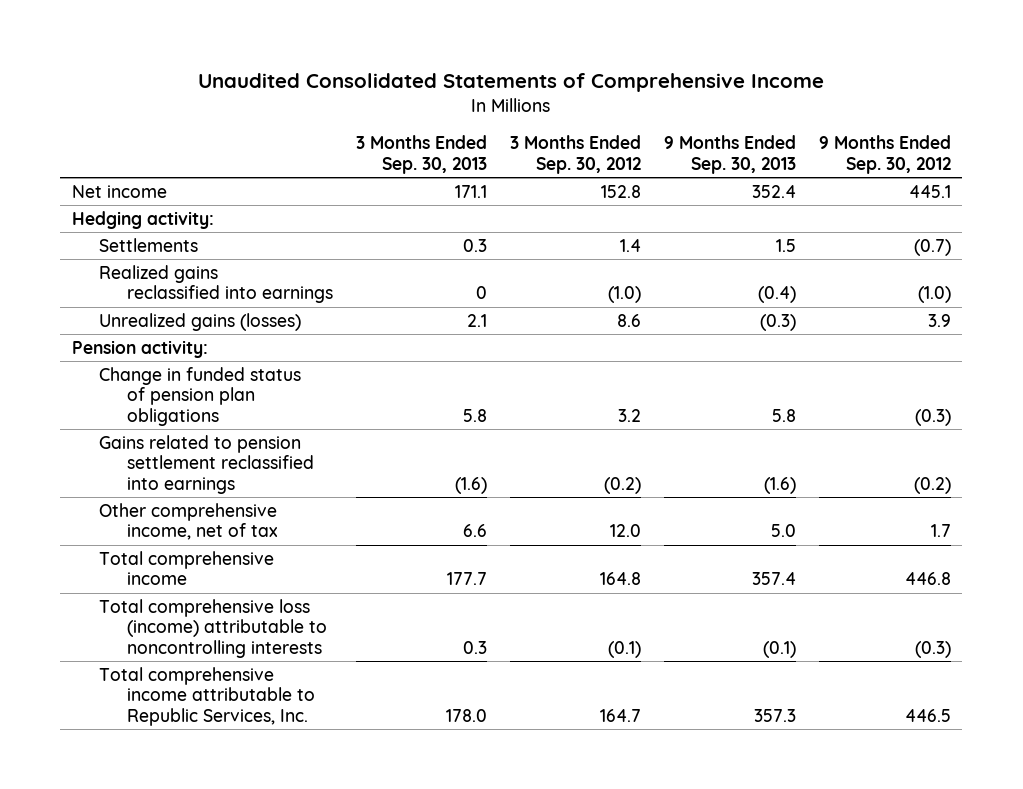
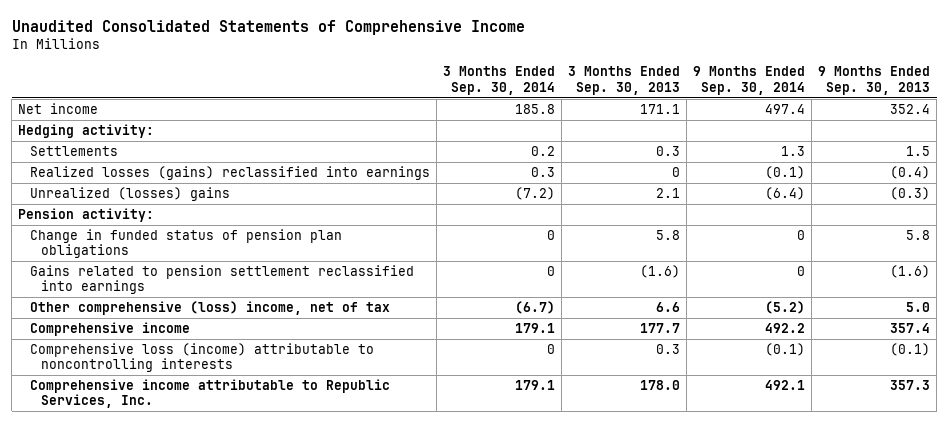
- | 3 Months Ended Sep. 30, 2013 | 3 Months Ended Sep. 30, 2012 | 9 Months Ended Sep. 30, 2013 | 9 Months Ended Sep. 30, 2012
+ | 3 Months Ended Sep. 30, 2014 | 3 Months Ended Sep. 30, 2013 | 9 Months Ended Sep. 30, 2014 | 9 Months Ended Sep. 30, 2013
- Realized gains reclassified into earnings | 0 | (1.0) | (0.4) | (1.0)
- Unrealized gains (losses) | 2.1 | 8.6 | (0.3) | 3.9
+ Realized losses (gains) reclassified into earnings | 0.3 | 0 | (0.1) | (0.4)
+ Unrealized (losses) gains | (7.2) | 2.1 | (6.4) | (0.3)
- Other comprehensive income, net of tax | 6.6 | 12.0 | 5.0 | 1.7
- Total comprehensive income | 177.7 | 164.8 | 357.4 | 446.8
- Total comprehensive loss (income) attributable to noncontrolling interests | 0.3 | (0.1) | (0.1) | (0.3)
- Total comprehensive income attributable to Republic Services, Inc. | 178.0 | 164.7 | 357.3 | 446.5
+ Other comprehensive (loss) income, net of tax | (6.7) | 6.6 | (5.2) | 5.0
+ Comprehensive income | 179.1 | 177.7 | 492.2 | 357.4
+ Comprehensive loss (income) attributable to noncontrolling interests | 0 | 0.3 | (0.1) | (0.1)
+ Comprehensive income attributable to Republic Services, Inc. | 179.1 | 178.0 | 492.1 | 357.3

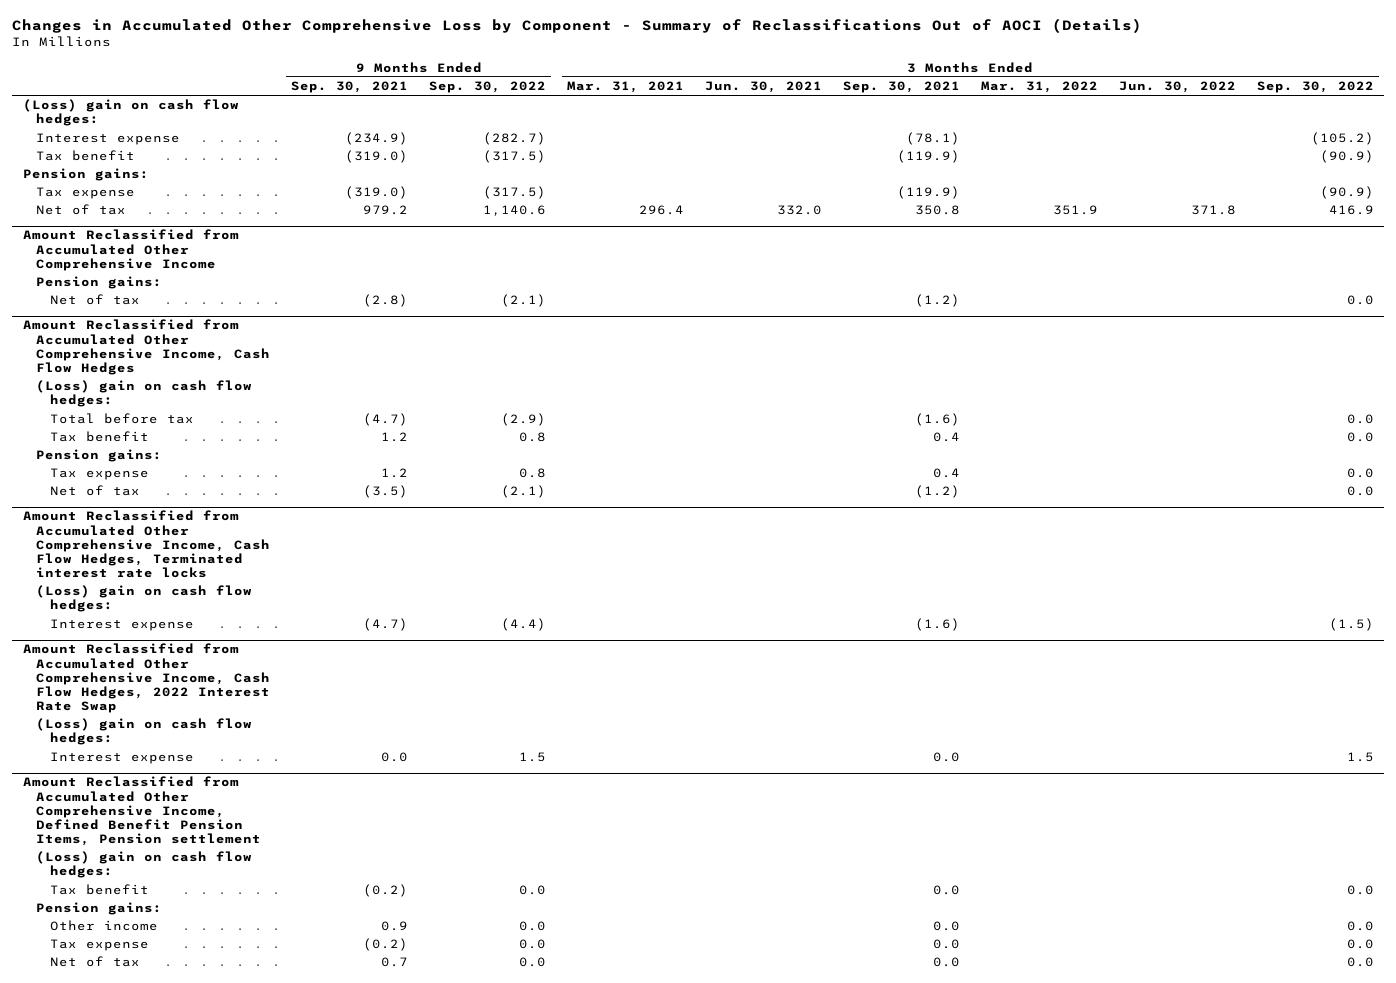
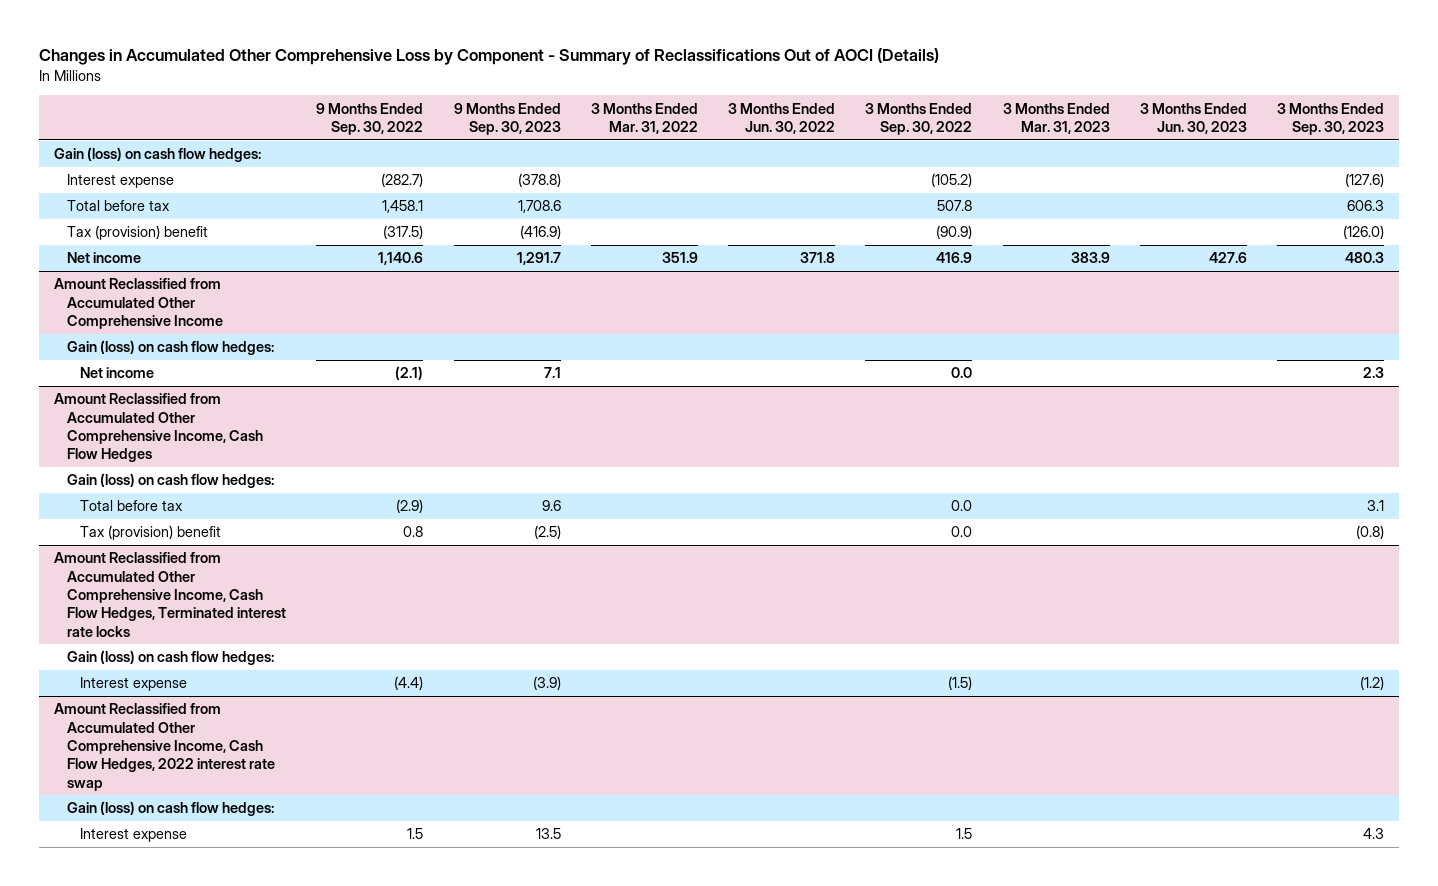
- | 9 Months Ended Sep. 30, 2021 | 9 Months Ended Sep. 30, 2022 | 3 Months Ended Mar. 31, 2021 | 3 Months Ended Jun. 30, 2021 | 3 Months Ended Sep. 30, 2021 | 3 Months Ended Mar. 31, 2022 | 3 Months Ended Jun. 30, 2022 | 3 Months Ended Sep. 30, 2022
+ | 9 Months Ended Sep. 30, 2022 | 9 Months Ended Sep. 30, 2023 | 3 Months Ended Mar. 31, 2022 | 3 Months Ended Jun. 30, 2022 | 3 Months Ended Sep. 30, 2022 | 3 Months Ended Mar. 31, 2023 | 3 Months Ended Jun. 30, 2023 | 3 Months Ended Sep. 30, 2023
- (Loss) gain on cash flow hedges:
+ Gain (loss) on cash flow hedges:
- Tax benefit | (319.0) | (317.5) | | | (119.9) | | | (90.9)
- Pension gains:
- Tax expense | (319.0) | (317.5) | | | (119.9) | | | (90.9)
- Net of tax | 979.2 | 1,140.6 | 296.4 | 332.0 | 350.8 | 351.9 | 371.8 | 416.9
+ Total before tax | 1,458.1 | 1,708.6 | | | 507.8 | | | 606.3
+ Tax (provision) benefit | (317.5) | (416.9) | | | (90.9) | | | (126.0)
+ Net income | 1,140.6 | 1,291.7 | 351.9 | 371.8 | 416.9 | 383.9 | 427.6 | 480.3
@ Amount Reclassified from Accumulated Other Comprehensive Income
- Pension gains:
- Net of tax | (2.8) | (2.1) | | | (1.2) | | | 0.0
+ Gain (loss) on cash flow hedges:
+ Net income | (2.1) | 7.1 | | | 0.0 | | | 2.3
@ Amount Reclassified from Accumulated Other Comprehensive Income, Cash Flow Hedges
- (Loss) gain on cash flow hedges:
+ Gain (loss) on cash flow hedges:
- Tax benefit | 1.2 | 0.8 | | | 0.4 | | | 0.0
- Pension gains:
- Tax expense | 1.2 | 0.8 | | | 0.4 | | | 0.0
- Net of tax | (3.5) | (2.1) | | | (1.2) | | | 0.0
+ Tax (provision) benefit | 0.8 | (2.5) | | | 0.0 | | | (0.8)
@ Amount Reclassified from Accumulated Other Comprehensive Income, Cash Flow Hedges, Terminated interest rate locks
- (Loss) gain on cash flow hedges:
+ Gain (loss) on cash flow hedges:
- Amount Reclassified from Accumulated Other Comprehensive Income, Cash Flow Hedges, 2022 Interest Rate Swap
- (Loss) gain on cash flow hedges:
+ Amount Reclassified from Accumulated Other Comprehensive Income, Cash Flow Hedges, 2022 interest rate swap
+ Gain (loss) on cash flow hedges:
- Amount Reclassified from Accumulated Other Comprehensive Income, Defined Benefit Pension Items, Pension settlement
- (Loss) gain on cash flow hedges:
- Tax benefit | (0.2) | 0.0 | | | 0.0 | | | 0.0
- Pension gains:
- Other income | 0.9 | 0.0 | | | 0.0 | | | 0.0
- Tax expense | (0.2) | 0.0 | | | 0.0 | | | 0.0
- Net of tax | 0.7 | 0.0 | | | 0.0 | | | 0.0

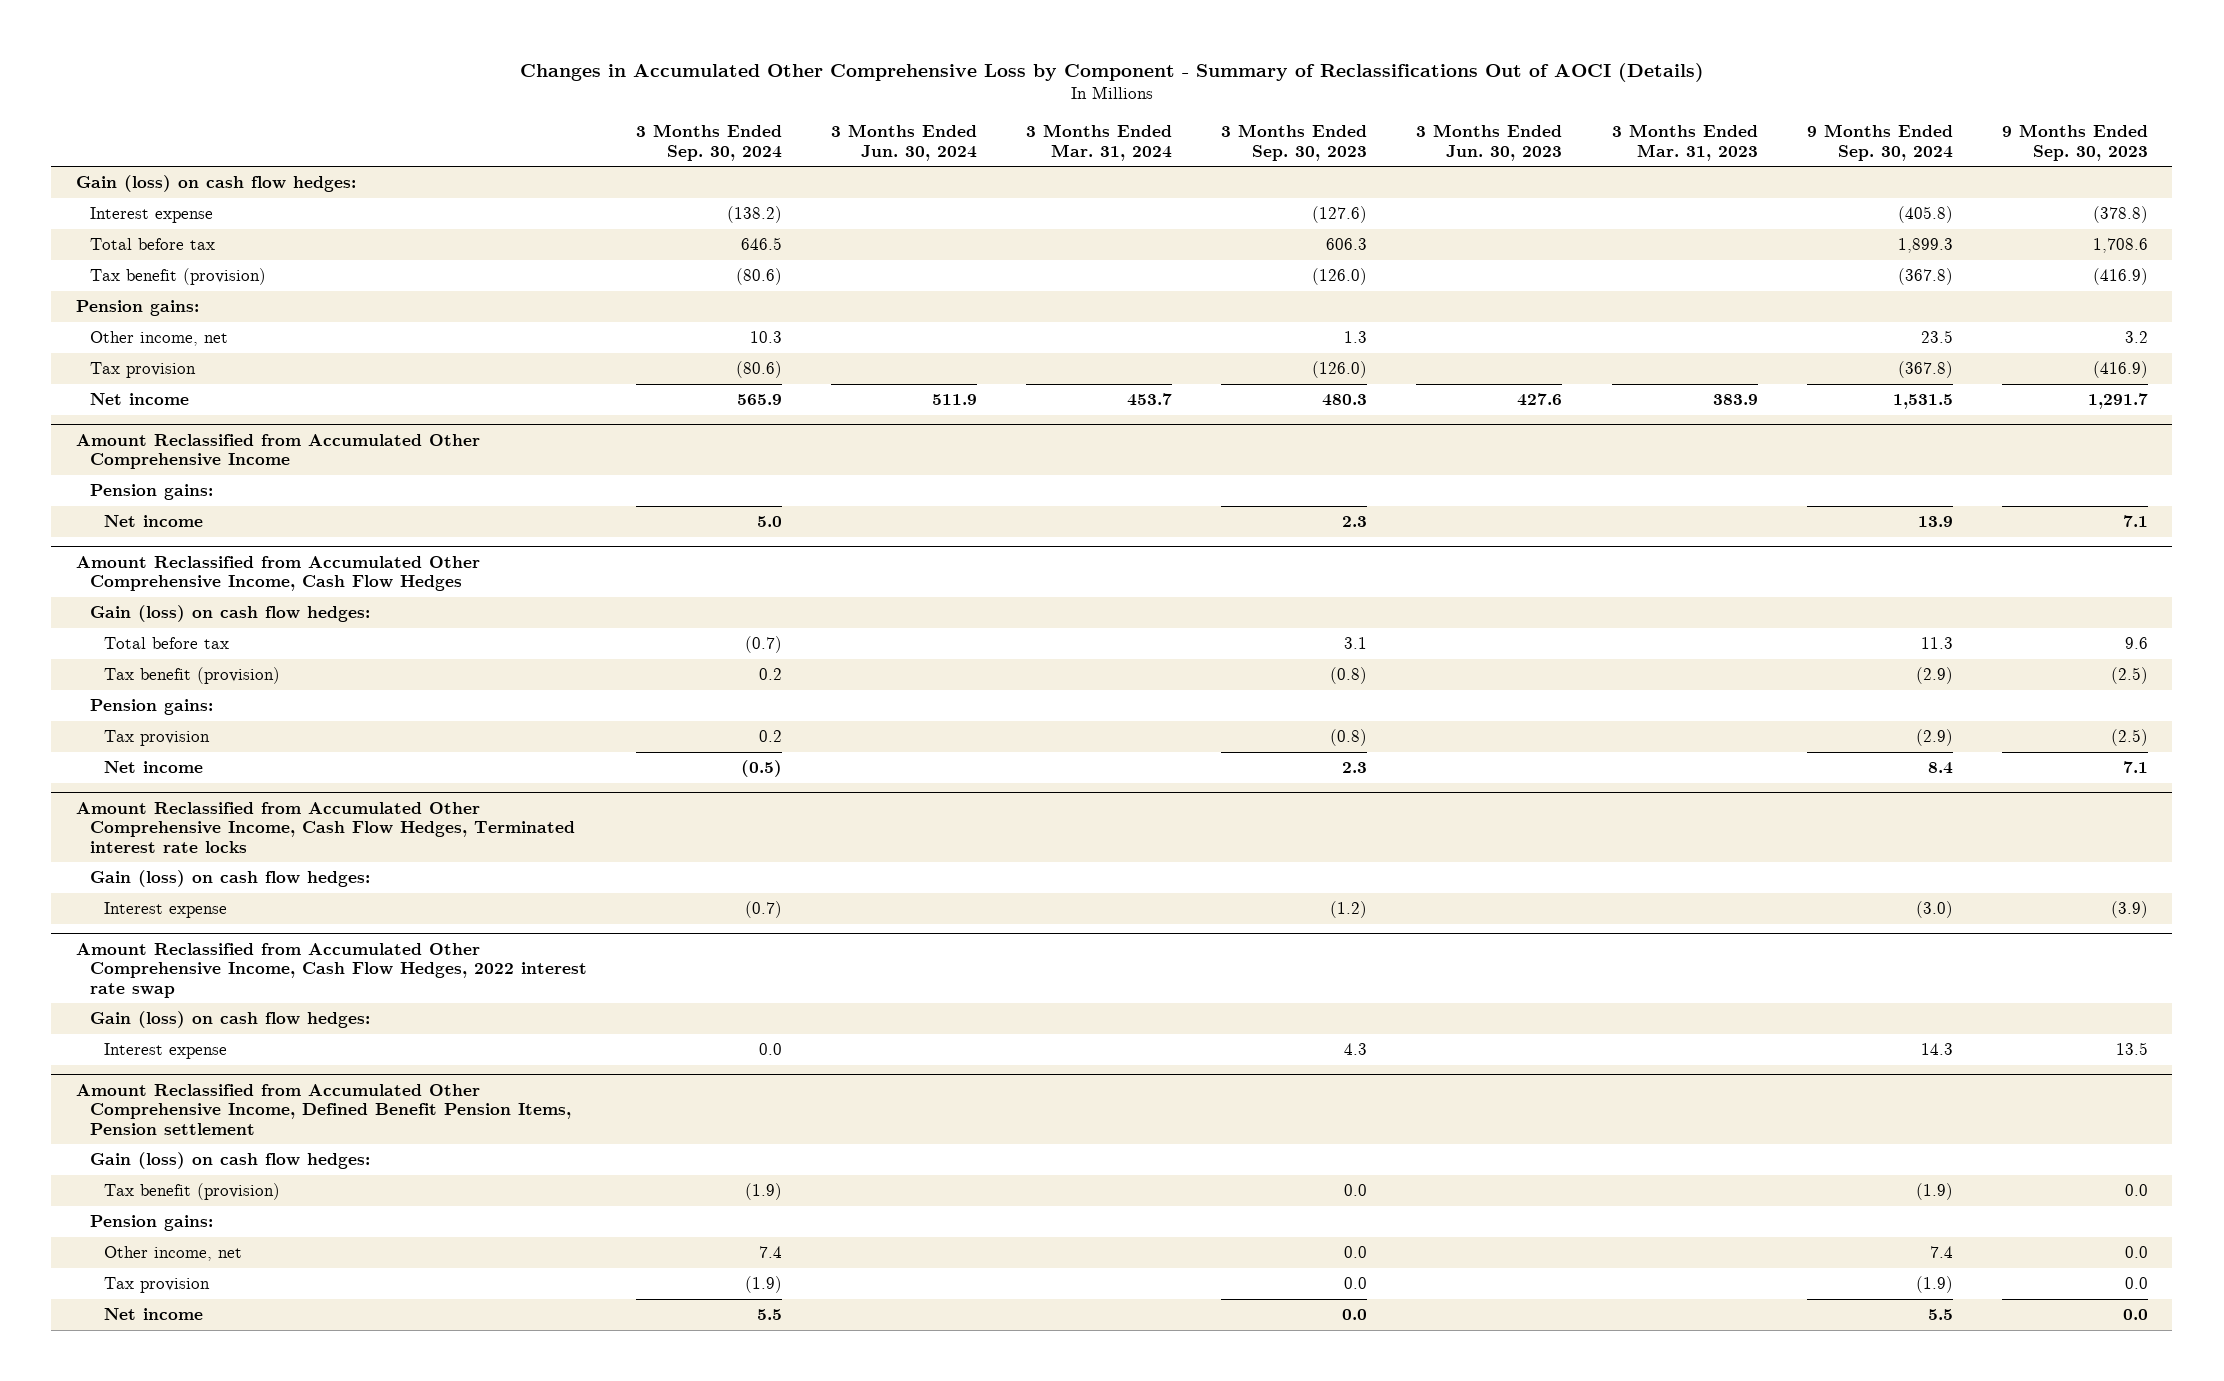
- | 9 Months Ended Sep. 30, 2022 | 9 Months Ended Sep. 30, 2023 | 3 Months Ended Mar. 31, 2022 | 3 Months Ended Jun. 30, 2022 | 3 Months Ended Sep. 30, 2022 | 3 Months Ended Mar. 31, 2023 | 3 Months Ended Jun. 30, 2023 | 3 Months Ended Sep. 30, 2023
+ | 3 Months Ended Sep. 30, 2024 | 3 Months Ended Jun. 30, 2024 | 3 Months Ended Mar. 31, 2024 | 3 Months Ended Sep. 30, 2023 | 3 Months Ended Jun. 30, 2023 | 3 Months Ended Mar. 31, 2023 | 9 Months Ended Sep. 30, 2024 | 9 Months Ended Sep. 30, 2023
- Tax (provision) benefit | (317.5) | (416.9) | | | (90.9) | | | (126.0)
+ Tax benefit (provision) | (80.6) | | | (126.0) | | | (367.8) | (416.9)
+ Pension gains:
+ Other income, net | 10.3 | | | 1.3 | | | 23.5 | 3.2
+ Tax provision | (80.6) | | | (126.0) | | | (367.8) | (416.9)
@ Amount Reclassified from Accumulated Other Comprehensive Income
- Gain (loss) on cash flow hedges:
+ Pension gains:
@ Amount Reclassified from Accumulated Other Comprehensive Income, Cash Flow Hedges
- Tax (provision) benefit | 0.8 | (2.5) | | | 0.0 | | | (0.8)
+ Tax benefit (provision) | 0.2 | | | (0.8) | | | (2.9) | (2.5)
+ Pension gains:
+ Tax provision | 0.2 | | | (0.8) | | | (2.9) | (2.5)
+ Net income | (0.5) | | | 2.3 | | | 8.4 | 7.1
+ Amount Reclassified from Accumulated Other Comprehensive Income, Defined Benefit Pension Items, Pension settlement
+ Gain (loss) on cash flow hedges:
+ Tax benefit (provision) | (1.9) | | | 0.0 | | | (1.9) | 0.0
+ Pension gains:
+ Other income, net | 7.4 | | | 0.0 | | | 7.4 | 0.0
+ Tax provision | (1.9) | | | 0.0 | | | (1.9) | 0.0
+ Net income | 5.5 | | | 0.0 | | | 5.5 | 0.0

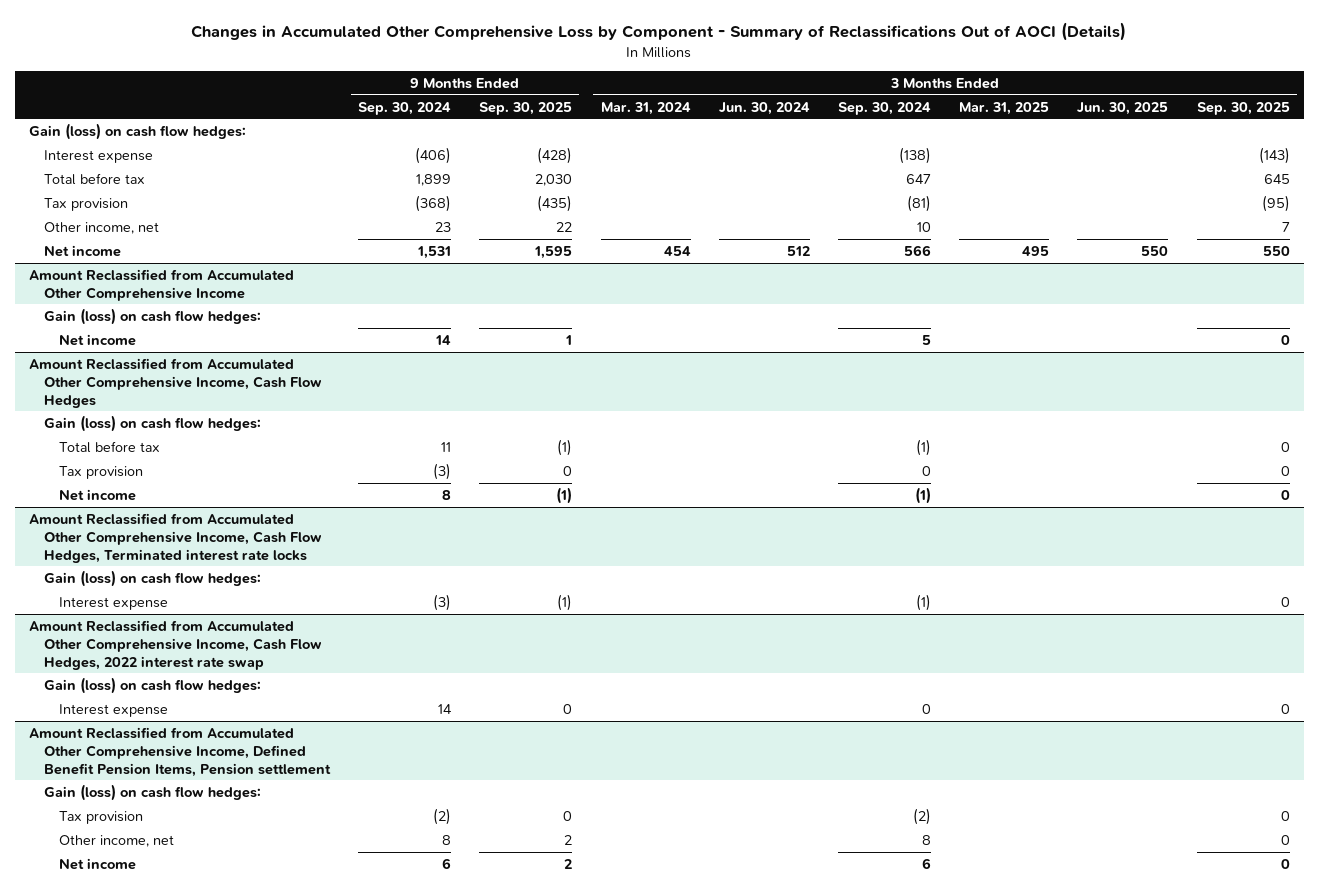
- | 3 Months Ended Sep. 30, 2024 | 3 Months Ended Jun. 30, 2024 | 3 Months Ended Mar. 31, 2024 | 3 Months Ended Sep. 30, 2023 | 3 Months Ended Jun. 30, 2023 | 3 Months Ended Mar. 31, 2023 | 9 Months Ended Sep. 30, 2024 | 9 Months Ended Sep. 30, 2023
+ | 9 Months Ended Sep. 30, 2024 | 9 Months Ended Sep. 30, 2025 | 3 Months Ended Mar. 31, 2024 | 3 Months Ended Jun. 30, 2024 | 3 Months Ended Sep. 30, 2024 | 3 Months Ended Mar. 31, 2025 | 3 Months Ended Jun. 30, 2025 | 3 Months Ended Sep. 30, 2025
- Interest expense | (138.2) | | | (127.6) | | | (405.8) | (378.8)
- Total before tax | 646.5 | | | 606.3 | | | 1,899.3 | 1,708.6
- Tax benefit (provision) | (80.6) | | | (126.0) | | | (367.8) | (416.9)
- Pension gains:
- Other income, net | 10.3 | | | 1.3 | | | 23.5 | 3.2
- Tax provision | (80.6) | | | (126.0) | | | (367.8) | (416.9)
- Net income | 565.9 | 511.9 | 453.7 | 480.3 | 427.6 | 383.9 | 1,531.5 | 1,291.7
+ Interest expense | (406) | (428) | | | (138) | | | (143)
+ Total before tax | 1,899 | 2,030 | | | 647 | | | 645
+ Tax provision | (368) | (435) | | | (81) | | | (95)
+ Other income, net | 23 | 22 | | | 10 | | | 7
+ Net income | 1,531 | 1,595 | 454 | 512 | 566 | 495 | 550 | 550
@ Amount Reclassified from Accumulated Other Comprehensive Income
- Pension gains:
- Net income | 5.0 | | | 2.3 | | | 13.9 | 7.1
+ Gain (loss) on cash flow hedges:
+ Net income | 14 | 1 | | | 5 | | | 0
@ Amount Reclassified from Accumulated Other Comprehensive Income, Cash Flow Hedges
- Total before tax | (0.7) | | | 3.1 | | | 11.3 | 9.6
- Tax benefit (provision) | 0.2 | | | (0.8) | | | (2.9) | (2.5)
- Pension gains:
- Tax provision | 0.2 | | | (0.8) | | | (2.9) | (2.5)
- Net income | (0.5) | | | 2.3 | | | 8.4 | 7.1
+ Total before tax | 11 | (1) | | | (1) | | | 0
+ Tax provision | (3) | 0 | | | 0 | | | 0
+ Net income | 8 | (1) | | | (1) | | | 0
@ Amount Reclassified from Accumulated Other Comprehensive Income, Cash Flow Hedges, Terminated interest rate locks
- Interest expense | (0.7) | | | (1.2) | | | (3.0) | (3.9)
+ Interest expense | (3) | (1) | | | (1) | | | 0
@ Amount Reclassified from Accumulated Other Comprehensive Income, Cash Flow Hedges, 2022 interest rate swap
- Interest expense | 0.0 | | | 4.3 | | | 14.3 | 13.5
+ Interest expense | 14 | 0 | | | 0 | | | 0
@ Amount Reclassified from Accumulated Other Comprehensive Income, Defined Benefit Pension Items, Pension settlement
- Tax benefit (provision) | (1.9) | | | 0.0 | | | (1.9) | 0.0
- Pension gains:
- Other income, net | 7.4 | | | 0.0 | | | 7.4 | 0.0
- Tax provision | (1.9) | | | 0.0 | | | (1.9) | 0.0
- Net income | 5.5 | | | 0.0 | | | 5.5 | 0.0
+ Tax provision | (2) | 0 | | | (2) | | | 0
+ Other income, net | 8 | 2 | | | 8 | | | 0
+ Net income | 6 | 2 | | | 6 | | | 0

